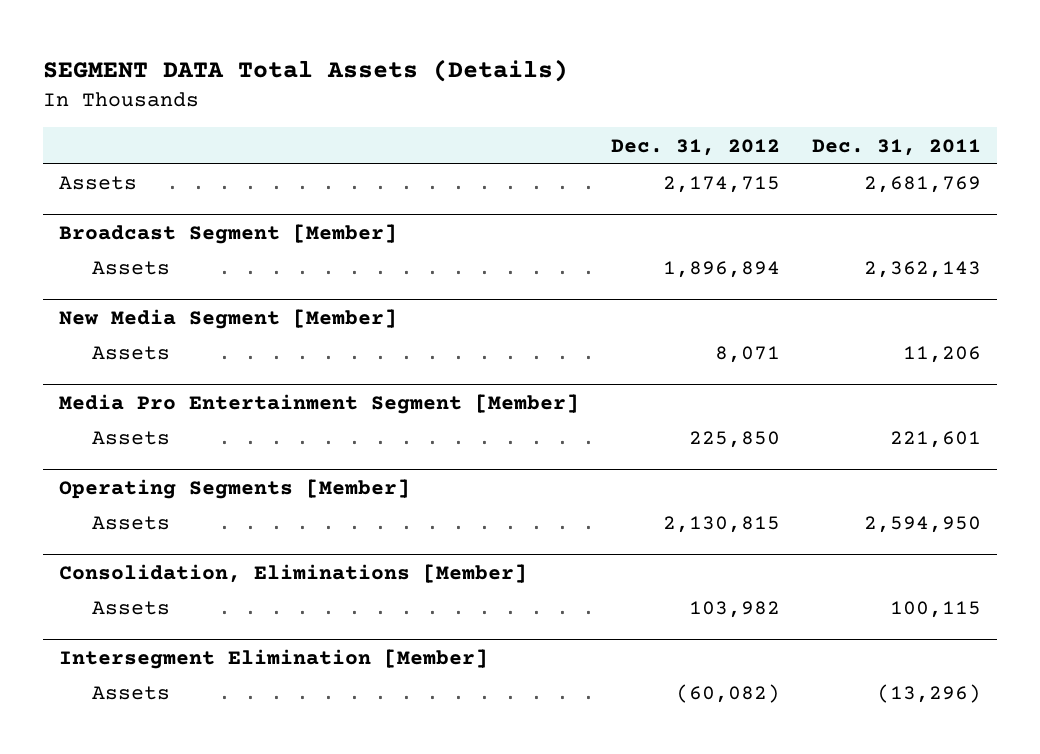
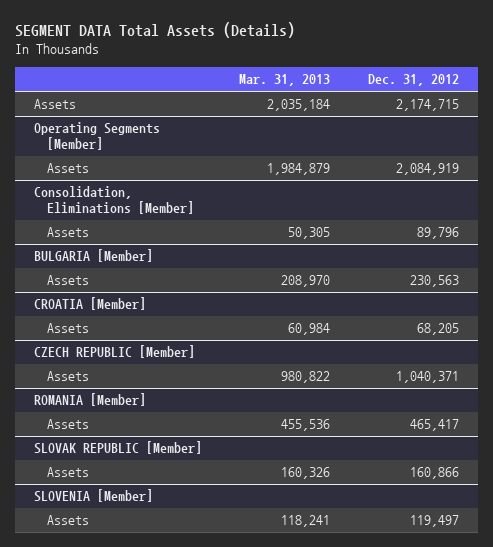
- | Dec. 31, 2012 | Dec. 31, 2011
+ | Mar. 31, 2013 | Dec. 31, 2012
- Broadcast Segment [Member]
- Assets | 1,896,894 | 2,362,143
- New Media Segment [Member]
- Assets | 8,071 | 11,206
- Media Pro Entertainment Segment [Member]
- Assets | 225,850 | 221,601
@ Operating Segments [Member]
- Assets | 2,130,815 | 2,594,950
+ Assets | 1,984,879 | 2,084,919
@ Consolidation, Eliminations [Member]
- Assets | 103,982 | 100,115
- Intersegment Elimination [Member]
- Assets | (60,082) | (13,296)
@ Consolidation, Eliminations [Member]
+ Assets | 50,305 | 89,796
+ BULGARIA [Member]
+ Assets | 208,970 | 230,563
+ CROATIA [Member]
+ Assets | 60,984 | 68,205
+ CZECH REPUBLIC [Member]
+ Assets | 980,822 | 1,040,371
+ ROMANIA [Member]
+ Assets | 455,536 | 465,417
+ SLOVAK REPUBLIC [Member]
+ Assets | 160,326 | 160,866
+ SLOVENIA [Member]
+ Assets | 118,241 | 119,497

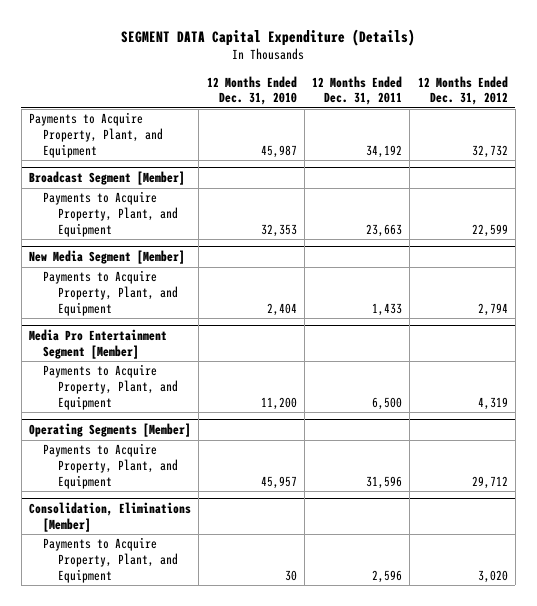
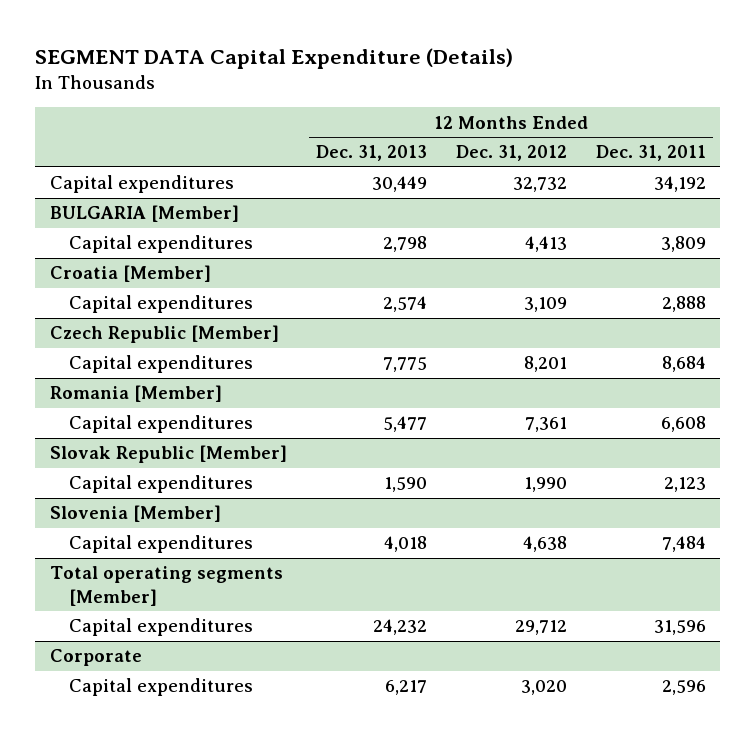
- | 12 Months Ended Dec. 31, 2010 | 12 Months Ended Dec. 31, 2011 | 12 Months Ended Dec. 31, 2012
+ | 12 Months Ended Dec. 31, 2013 | 12 Months Ended Dec. 31, 2012 | 12 Months Ended Dec. 31, 2011
- Payments to Acquire Property, Plant, and Equipment | 45,987 | 34,192 | 32,732
- Broadcast Segment [Member]
- Payments to Acquire Property, Plant, and Equipment | 32,353 | 23,663 | 22,599
- New Media Segment [Member]
- Payments to Acquire Property, Plant, and Equipment | 2,404 | 1,433 | 2,794
- Media Pro Entertainment Segment [Member]
- Payments to Acquire Property, Plant, and Equipment | 11,200 | 6,500 | 4,319
- Operating Segments [Member]
- Payments to Acquire Property, Plant, and Equipment | 45,957 | 31,596 | 29,712
- Consolidation, Eliminations [Member]
- Payments to Acquire Property, Plant, and Equipment | 30 | 2,596 | 3,020
+ Capital expenditures | 30,449 | 32,732 | 34,192
+ BULGARIA [Member]
+ Capital expenditures | 2,798 | 4,413 | 3,809
+ Croatia [Member]
+ Capital expenditures | 2,574 | 3,109 | 2,888
+ Czech Republic [Member]
+ Capital expenditures | 7,775 | 8,201 | 8,684
+ Romania [Member]
+ Capital expenditures | 5,477 | 7,361 | 6,608
+ Slovak Republic [Member]
+ Capital expenditures | 1,590 | 1,990 | 2,123
+ Slovenia [Member]
+ Capital expenditures | 4,018 | 4,638 | 7,484
+ Total operating segments [Member]
+ Capital expenditures | 24,232 | 29,712 | 31,596
+ Corporate
+ Capital expenditures | 6,217 | 3,020 | 2,596

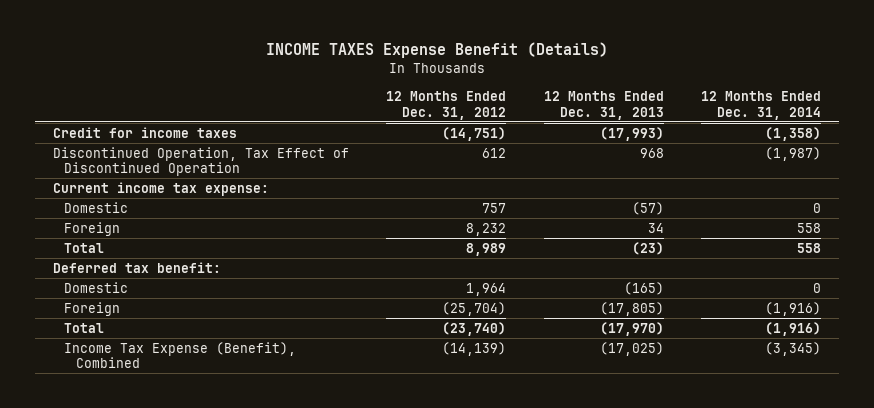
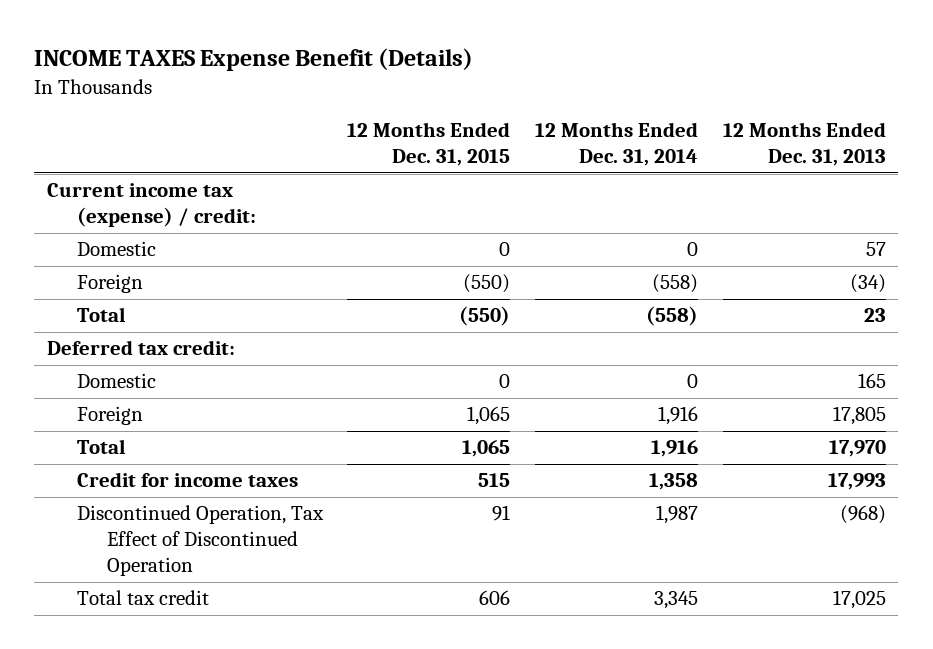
- | 12 Months Ended Dec. 31, 2012 | 12 Months Ended Dec. 31, 2013 | 12 Months Ended Dec. 31, 2014
+ | 12 Months Ended Dec. 31, 2015 | 12 Months Ended Dec. 31, 2014 | 12 Months Ended Dec. 31, 2013
- Credit for income taxes | (14,751) | (17,993) | (1,358)
- Discontinued Operation, Tax Effect of Discontinued Operation | 612 | 968 | (1,987)
- Current income tax expense:
- Domestic | 757 | (57) | 0
- Foreign | 8,232 | 34 | 558
- Total | 8,989 | (23) | 558
- Deferred tax benefit:
- Domestic | 1,964 | (165) | 0
- Foreign | (25,704) | (17,805) | (1,916)
- Total | (23,740) | (17,970) | (1,916)
- Income Tax Expense (Benefit), Combined | (14,139) | (17,025) | (3,345)
+ Current income tax (expense) / credit:
+ Domestic | 0 | 0 | 57
+ Foreign | (550) | (558) | (34)
+ Total | (550) | (558) | 23
+ Deferred tax credit:
+ Domestic | 0 | 0 | 165
+ Foreign | 1,065 | 1,916 | 17,805
+ Total | 1,065 | 1,916 | 17,970
+ Credit for income taxes | 515 | 1,358 | 17,993
+ Discontinued Operation, Tax Effect of Discontinued Operation | 91 | 1,987 | (968)
+ Total tax credit | 606 | 3,345 | 17,025

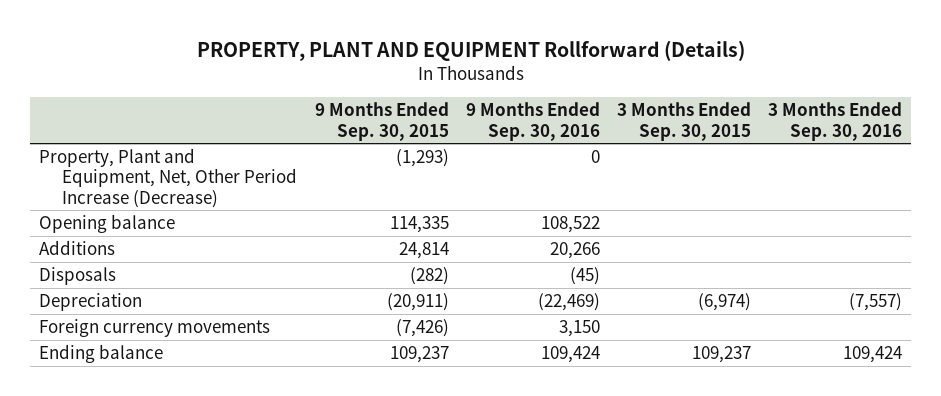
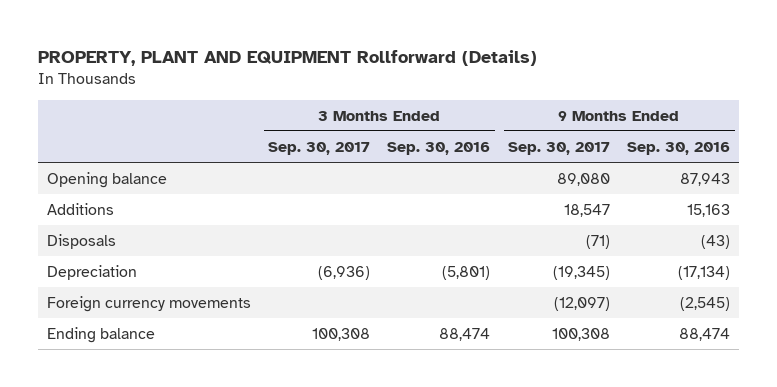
- | 9 Months Ended Sep. 30, 2015 | 9 Months Ended Sep. 30, 2016 | 3 Months Ended Sep. 30, 2015 | 3 Months Ended Sep. 30, 2016
+ | 3 Months Ended Sep. 30, 2017 | 3 Months Ended Sep. 30, 2016 | 9 Months Ended Sep. 30, 2017 | 9 Months Ended Sep. 30, 2016
- Property, Plant and Equipment, Net, Other Period Increase (Decrease) | (1,293) | 0 | |
- Opening balance | 114,335 | 108,522 | |
- Additions | 24,814 | 20,266 | |
- Disposals | (282) | (45) | |
- Depreciation | (20,911) | (22,469) | (6,974) | (7,557)
- Foreign currency movements | (7,426) | 3,150 | |
- Ending balance | 109,237 | 109,424 | 109,237 | 109,424
+ Opening balance | | | 89,080 | 87,943
+ Additions | | | 18,547 | 15,163
+ Disposals | | | (71) | (43)
+ Depreciation | (6,936) | (5,801) | (19,345) | (17,134)
+ Foreign currency movements | | | (12,097) | (2,545)
+ Ending balance | 100,308 | 88,474 | 100,308 | 88,474

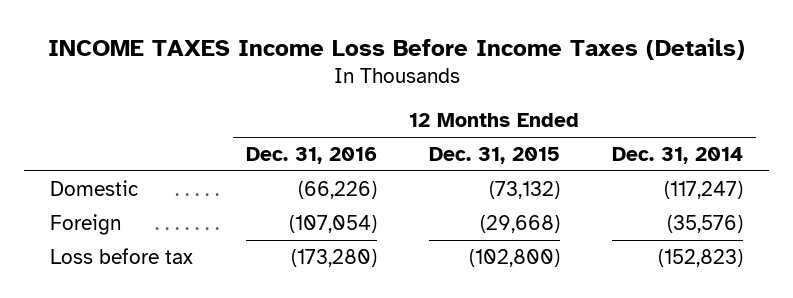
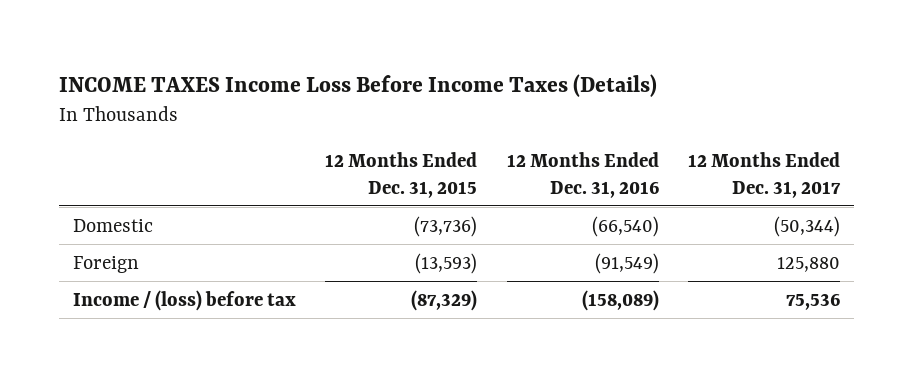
- | 12 Months Ended Dec. 31, 2016 | 12 Months Ended Dec. 31, 2015 | 12 Months Ended Dec. 31, 2014
+ | 12 Months Ended Dec. 31, 2015 | 12 Months Ended Dec. 31, 2016 | 12 Months Ended Dec. 31, 2017
- Domestic | (66,226) | (73,132) | (117,247)
- Foreign | (107,054) | (29,668) | (35,576)
- Loss before tax | (173,280) | (102,800) | (152,823)
+ Domestic | (73,736) | (66,540) | (50,344)
+ Foreign | (13,593) | (91,549) | 125,880
+ Income / (loss) before tax | (87,329) | (158,089) | 75,536

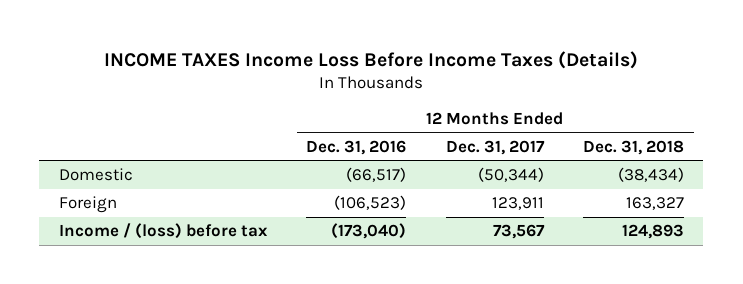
- | 12 Months Ended Dec. 31, 2015 | 12 Months Ended Dec. 31, 2016 | 12 Months Ended Dec. 31, 2017
+ | 12 Months Ended Dec. 31, 2016 | 12 Months Ended Dec. 31, 2017 | 12 Months Ended Dec. 31, 2018
- Domestic | (73,736) | (66,540) | (50,344)
- Foreign | (13,593) | (91,549) | 125,880
- Income / (loss) before tax | (87,329) | (158,089) | 75,536
+ Domestic | (66,517) | (50,344) | (38,434)
+ Foreign | (106,523) | 123,911 | 163,327
+ Income / (loss) before tax | (173,040) | 73,567 | 124,893

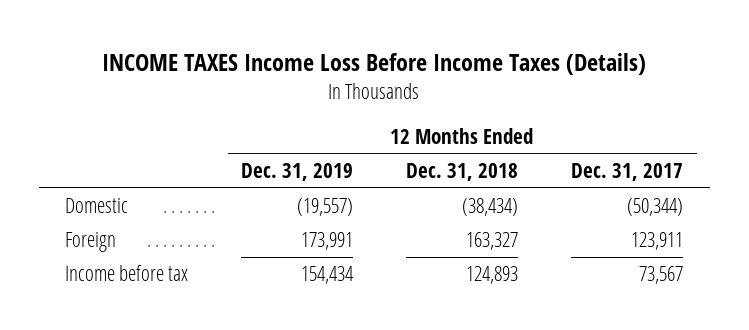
- | 12 Months Ended Dec. 31, 2016 | 12 Months Ended Dec. 31, 2017 | 12 Months Ended Dec. 31, 2018
+ | 12 Months Ended Dec. 31, 2019 | 12 Months Ended Dec. 31, 2018 | 12 Months Ended Dec. 31, 2017
- Income / (loss) before tax | (173,040) | 73,567 | 124,893
+ Income before tax | 154,434 | 124,893 | 73,567

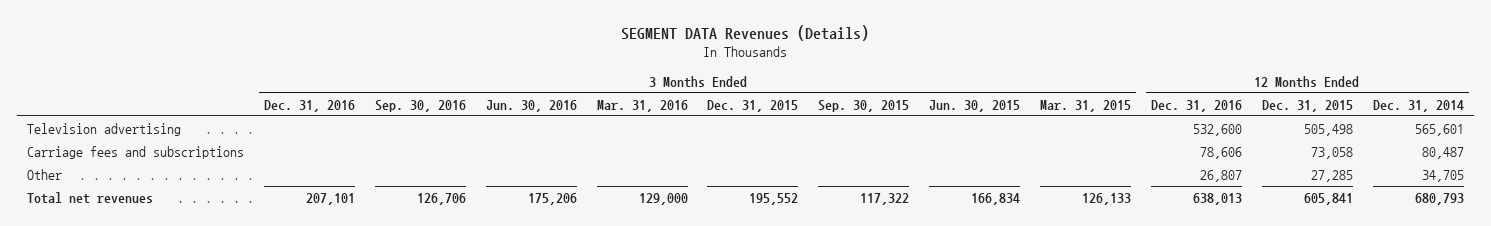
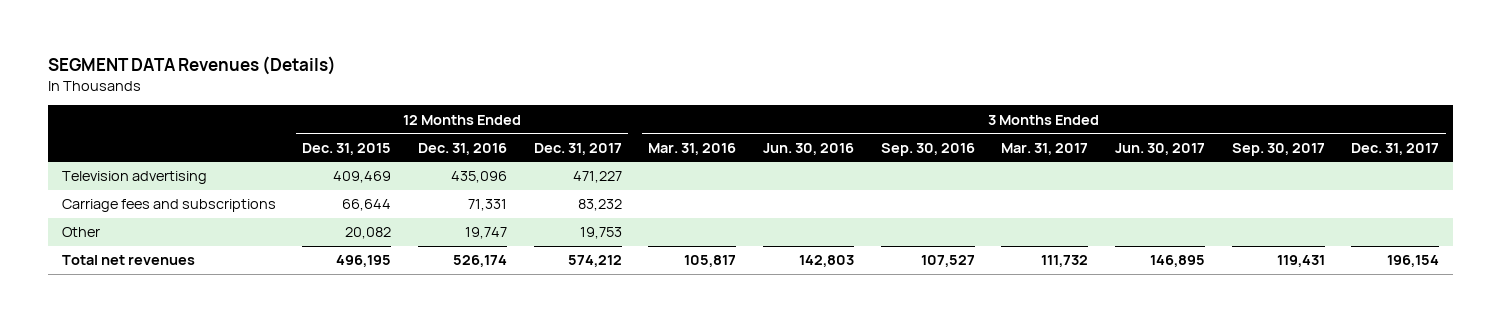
- | 3 Months Ended Dec. 31, 2016 | 3 Months Ended Sep. 30, 2016 | 3 Months Ended Jun. 30, 2016 | 3 Months Ended Mar. 31, 2016 | 3 Months Ended Dec. 31, 2015 | 3 Months Ended Sep. 30, 2015 | 3 Months Ended Jun. 30, 2015 | 3 Months Ended Mar. 31, 2015 | 12 Months Ended Dec. 31, 2016 | 12 Months Ended Dec. 31, 2015 | 12 Months Ended Dec. 31, 2014
+ | 12 Months Ended Dec. 31, 2015 | 12 Months Ended Dec. 31, 2016 | 12 Months Ended Dec. 31, 2017 | 3 Months Ended Mar. 31, 2016 | 3 Months Ended Jun. 30, 2016 | 3 Months Ended Sep. 30, 2016 | 3 Months Ended Mar. 31, 2017 | 3 Months Ended Jun. 30, 2017 | 3 Months Ended Sep. 30, 2017 | 3 Months Ended Dec. 31, 2017
- Television advertising | | | | | | | | | 532,600 | 505,498 | 565,601
- Carriage fees and subscriptions | | | | | | | | | 78,606 | 73,058 | 80,487
- Other | | | | | | | | | 26,807 | 27,285 | 34,705
- Total net revenues | 207,101 | 126,706 | 175,206 | 129,000 | 195,552 | 117,322 | 166,834 | 126,133 | 638,013 | 605,841 | 680,793
+ Television advertising | 409,469 | 435,096 | 471,227 | | | | | | |
+ Carriage fees and subscriptions | 66,644 | 71,331 | 83,232 | | | | | | |
+ Other | 20,082 | 19,747 | 19,753 | | | | | | |
+ Total net revenues | 496,195 | 526,174 | 574,212 | 105,817 | 142,803 | 107,527 | 111,732 | 146,895 | 119,431 | 196,154

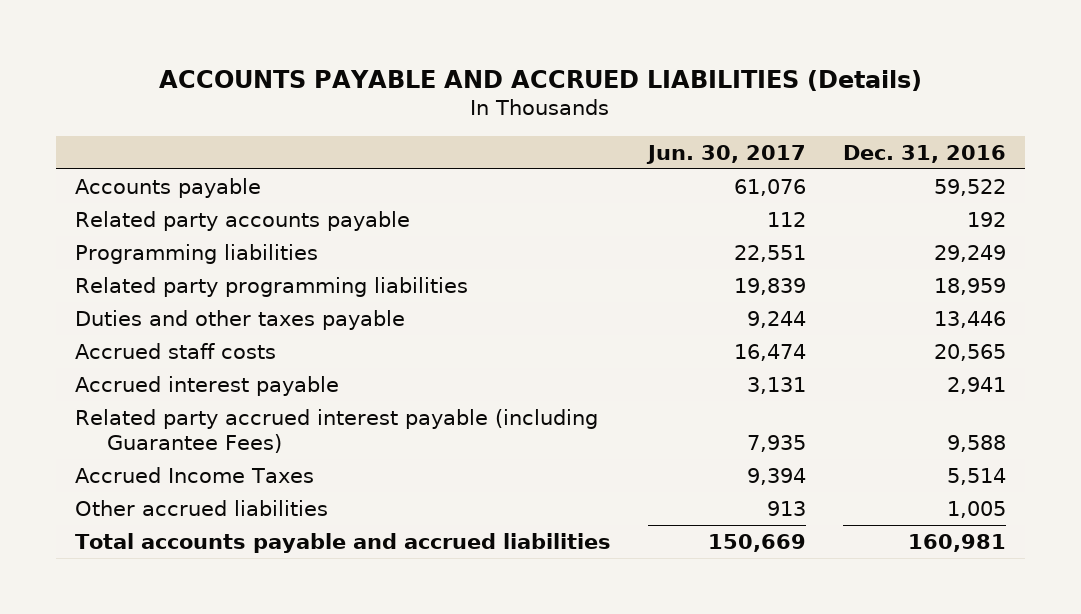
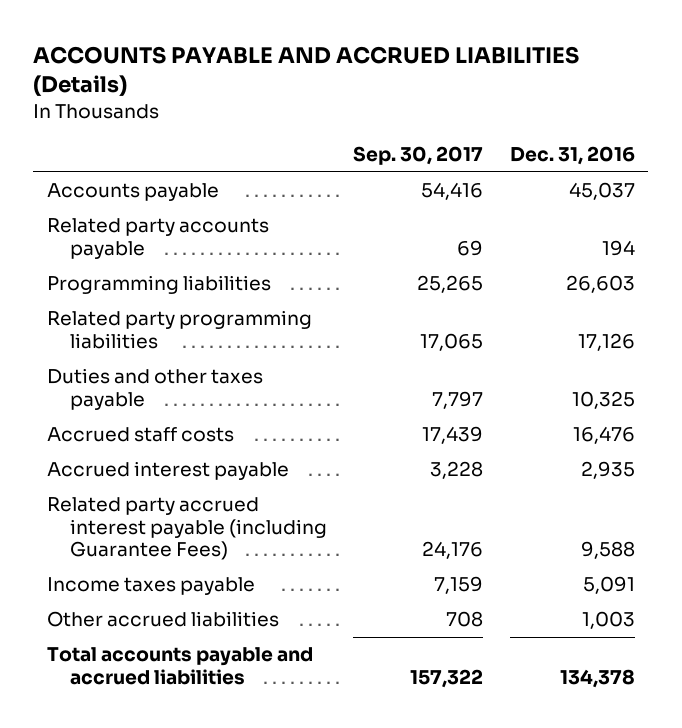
- | Jun. 30, 2017 | Dec. 31, 2016
+ | Sep. 30, 2017 | Dec. 31, 2016
- Accounts payable | 61,076 | 59,522
- Related party accounts payable | 112 | 192
- Programming liabilities | 22,551 | 29,249
- Related party programming liabilities | 19,839 | 18,959
- Duties and other taxes payable | 9,244 | 13,446
- Accrued staff costs | 16,474 | 20,565
- Accrued interest payable | 3,131 | 2,941
+ Accounts payable | 54,416 | 45,037
+ Related party accounts payable | 69 | 194
+ Programming liabilities | 25,265 | 26,603
+ Related party programming liabilities | 17,065 | 17,126
+ Duties and other taxes payable | 7,797 | 10,325
+ Accrued staff costs | 17,439 | 16,476
+ Accrued interest payable | 3,228 | 2,935
- Accrued Income Taxes | 9,394 | 5,514
- Other accrued liabilities | 913 | 1,005
- Total accounts payable and accrued liabilities | 150,669 | 160,981
+ Income taxes payable | 7,159 | 5,091
+ Other accrued liabilities | 708 | 1,003
+ Total accounts payable and accrued liabilities | 157,322 | 134,378

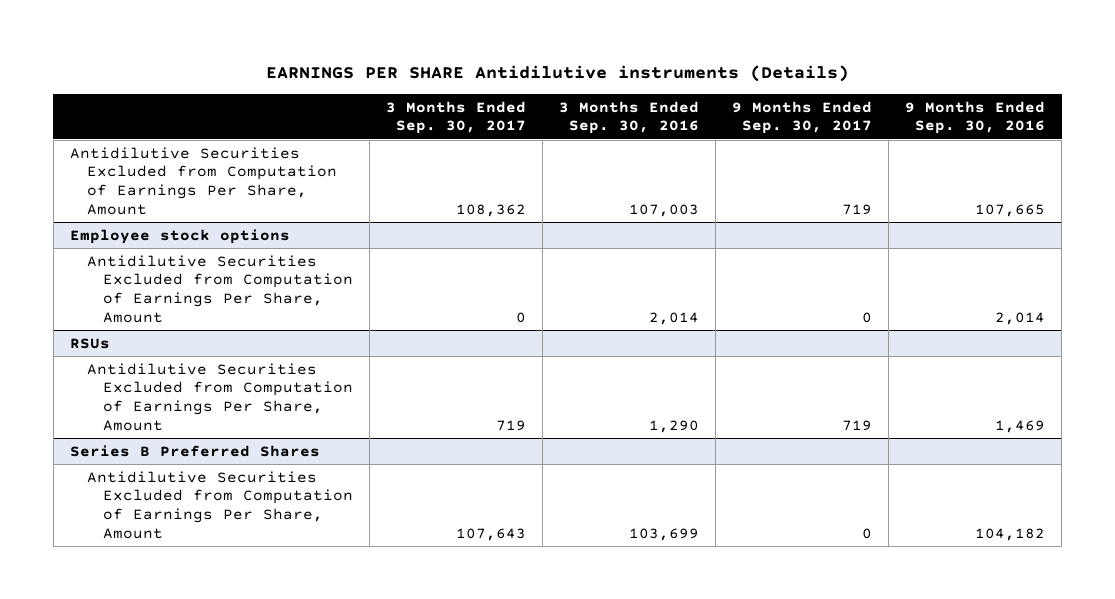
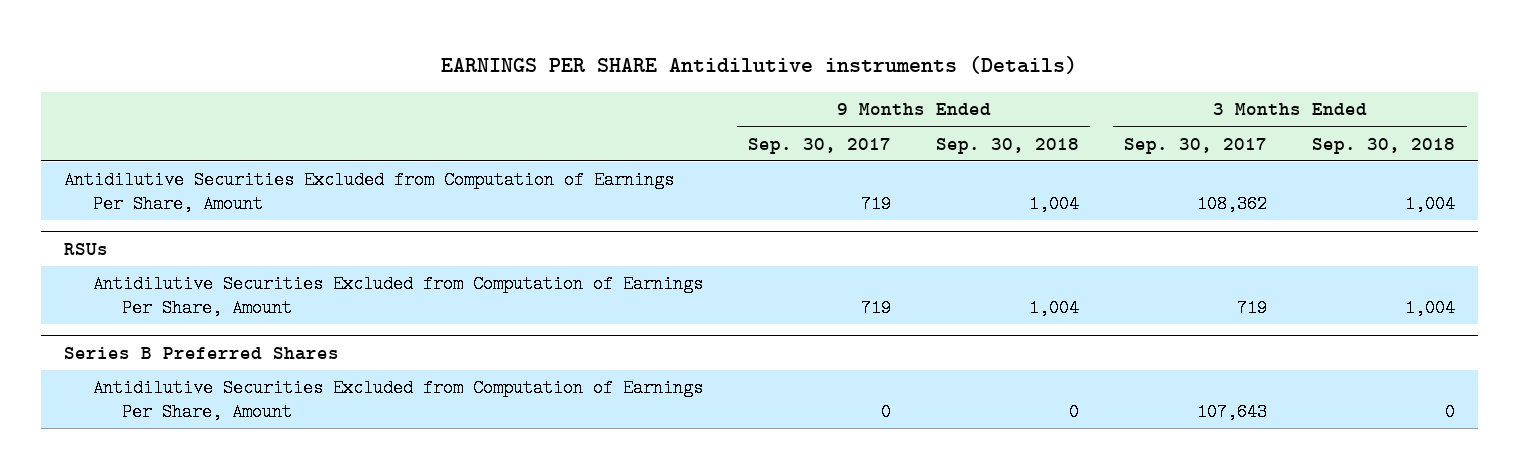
- | 3 Months Ended Sep. 30, 2017 | 3 Months Ended Sep. 30, 2016 | 9 Months Ended Sep. 30, 2017 | 9 Months Ended Sep. 30, 2016
+ | 9 Months Ended Sep. 30, 2017 | 9 Months Ended Sep. 30, 2018 | 3 Months Ended Sep. 30, 2017 | 3 Months Ended Sep. 30, 2018
- Employee stock options
- Antidilutive Securities Excluded from Computation of Earnings Per Share, Amount | 0 | 2,014 | 0 | 2,014

